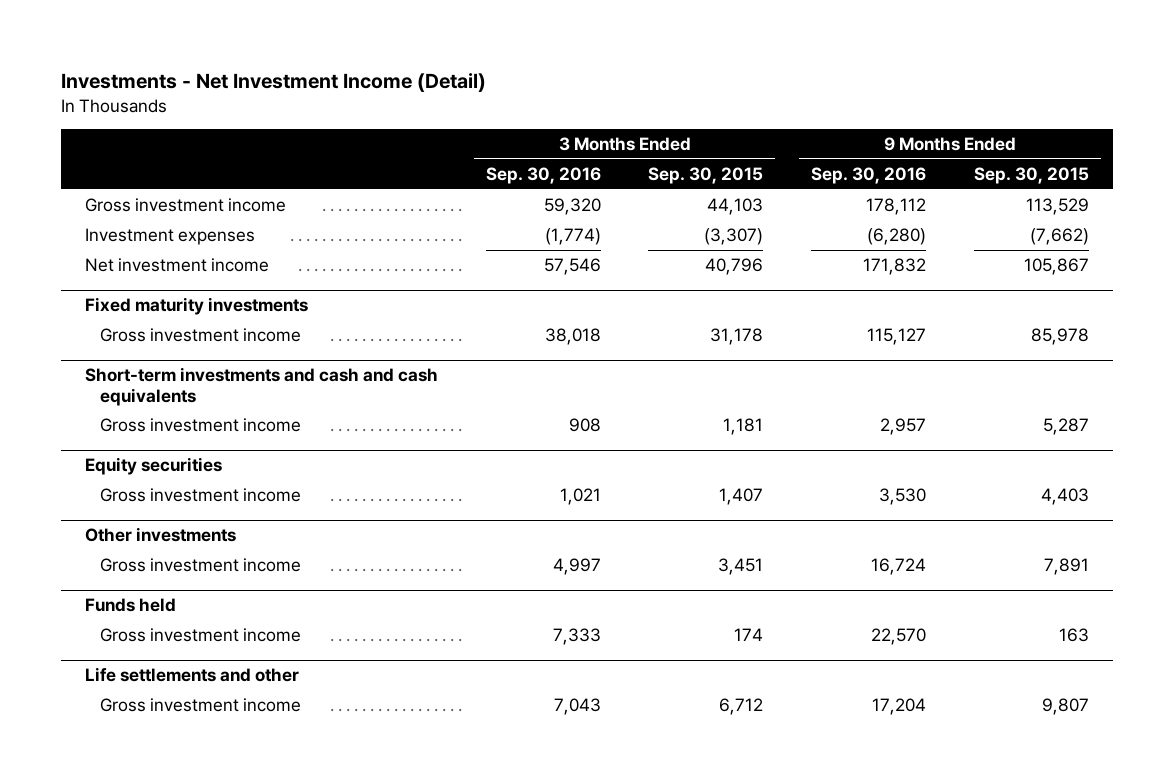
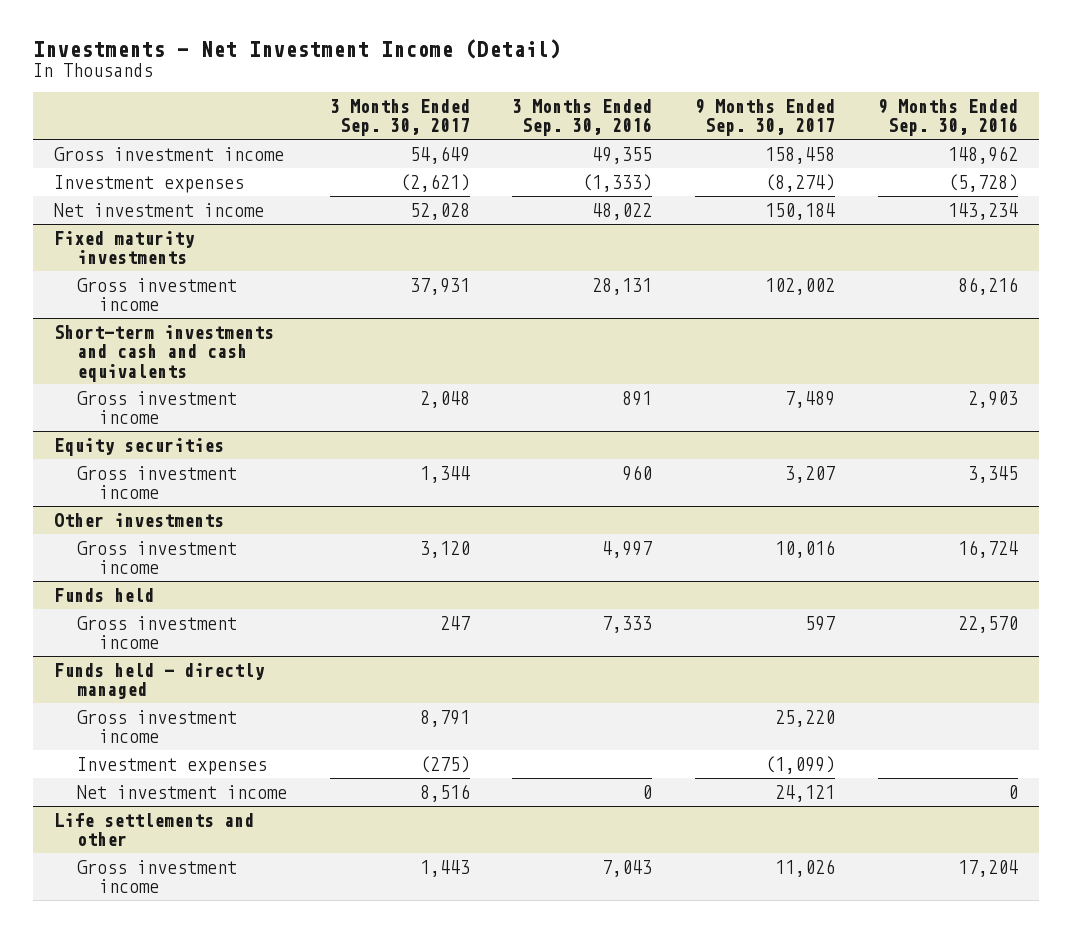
- | 3 Months Ended Sep. 30, 2016 | 3 Months Ended Sep. 30, 2015 | 9 Months Ended Sep. 30, 2016 | 9 Months Ended Sep. 30, 2015
+ | 3 Months Ended Sep. 30, 2017 | 3 Months Ended Sep. 30, 2016 | 9 Months Ended Sep. 30, 2017 | 9 Months Ended Sep. 30, 2016
- Gross investment income | 59,320 | 44,103 | 178,112 | 113,529
- Investment expenses | (1,774) | (3,307) | (6,280) | (7,662)
- Net investment income | 57,546 | 40,796 | 171,832 | 105,867
+ Gross investment income | 54,649 | 49,355 | 158,458 | 148,962
+ Investment expenses | (2,621) | (1,333) | (8,274) | (5,728)
+ Net investment income | 52,028 | 48,022 | 150,184 | 143,234
@ Fixed maturity investments
- Gross investment income | 38,018 | 31,178 | 115,127 | 85,978
+ Gross investment income | 37,931 | 28,131 | 102,002 | 86,216
@ Short-term investments and cash and cash equivalents
- Gross investment income | 908 | 1,181 | 2,957 | 5,287
+ Gross investment income | 2,048 | 891 | 7,489 | 2,903
@ Equity securities
- Gross investment income | 1,021 | 1,407 | 3,530 | 4,403
+ Gross investment income | 1,344 | 960 | 3,207 | 3,345
+ Funds held - directly managed
+ Gross investment income | 8,791 | | 25,220 |
+ Investment expenses | (275) | | (1,099) |
+ Net investment income | 8,516 | 0 | 24,121 | 0

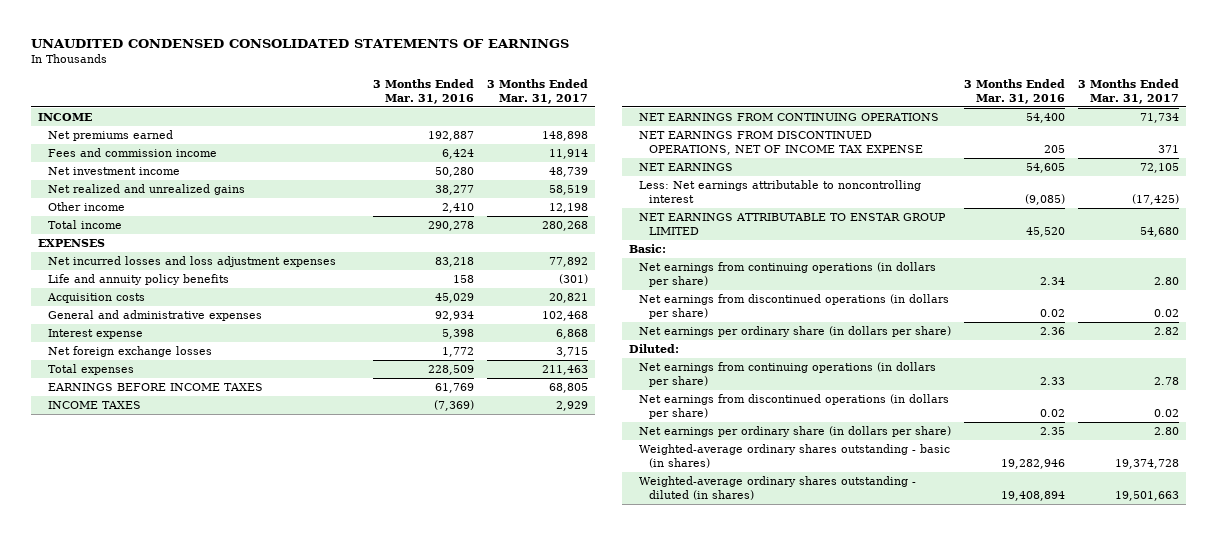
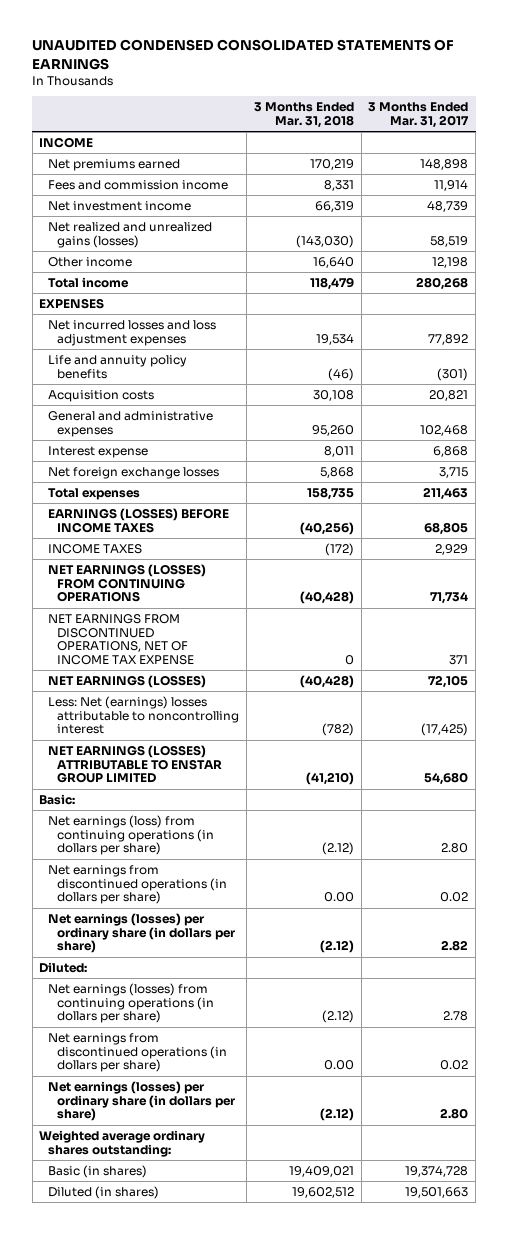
- | 3 Months Ended Mar. 31, 2016 | 3 Months Ended Mar. 31, 2017
+ | 3 Months Ended Mar. 31, 2018 | 3 Months Ended Mar. 31, 2017
- Net realized and unrealized gains | 38,277 | 58,519
+ Net realized and unrealized gains (losses) | (143,030) | 58,519
- EARNINGS BEFORE INCOME TAXES | 61,769 | 68,805
+ EARNINGS (LOSSES) BEFORE INCOME TAXES | (40,256) | 68,805
- NET EARNINGS FROM CONTINUING OPERATIONS | 54,400 | 71,734
+ NET EARNINGS (LOSSES) FROM CONTINUING OPERATIONS | (40,428) | 71,734
- NET EARNINGS | 54,605 | 72,105
- Less: Net earnings attributable to noncontrolling interest | (9,085) | (17,425)
- NET EARNINGS ATTRIBUTABLE TO ENSTAR GROUP LIMITED | 45,520 | 54,680
+ NET EARNINGS (LOSSES) | (40,428) | 72,105
+ Less: Net (earnings) losses attributable to noncontrolling interest | (782) | (17,425)
+ NET EARNINGS (LOSSES) ATTRIBUTABLE TO ENSTAR GROUP LIMITED | (41,210) | 54,680
- Net earnings from continuing operations (in dollars per share) | 2.34 | 2.80
+ Net earnings (loss) from continuing operations (in dollars per share) | (2.12) | 2.80
- Net earnings per ordinary share (in dollars per share) | 2.36 | 2.82
+ Net earnings (losses) per ordinary share (in dollars per share) | (2.12) | 2.82
- Net earnings from continuing operations (in dollars per share) | 2.33 | 2.78
+ Net earnings (losses) from continuing operations (in dollars per share) | (2.12) | 2.78
- Net earnings per ordinary share (in dollars per share) | 2.35 | 2.80
- Weighted-average ordinary shares outstanding - basic (in shares) | 19,282,946 | 19,374,728
- Weighted-average ordinary shares outstanding - diluted (in shares) | 19,408,894 | 19,501,663
+ Net earnings (losses) per ordinary share (in dollars per share) | (2.12) | 2.80
+ Weighted average ordinary shares outstanding:
+ Basic (in shares) | 19,409,021 | 19,374,728
+ Diluted (in shares) | 19,602,512 | 19,501,663

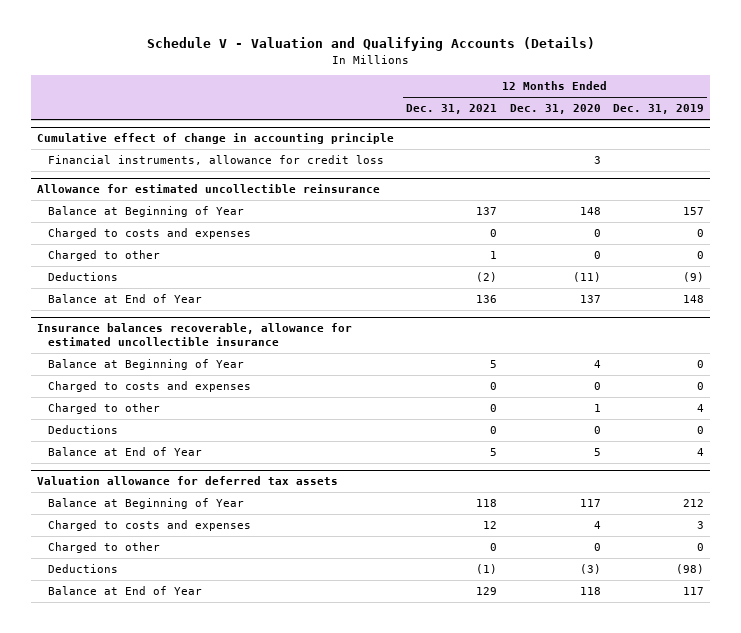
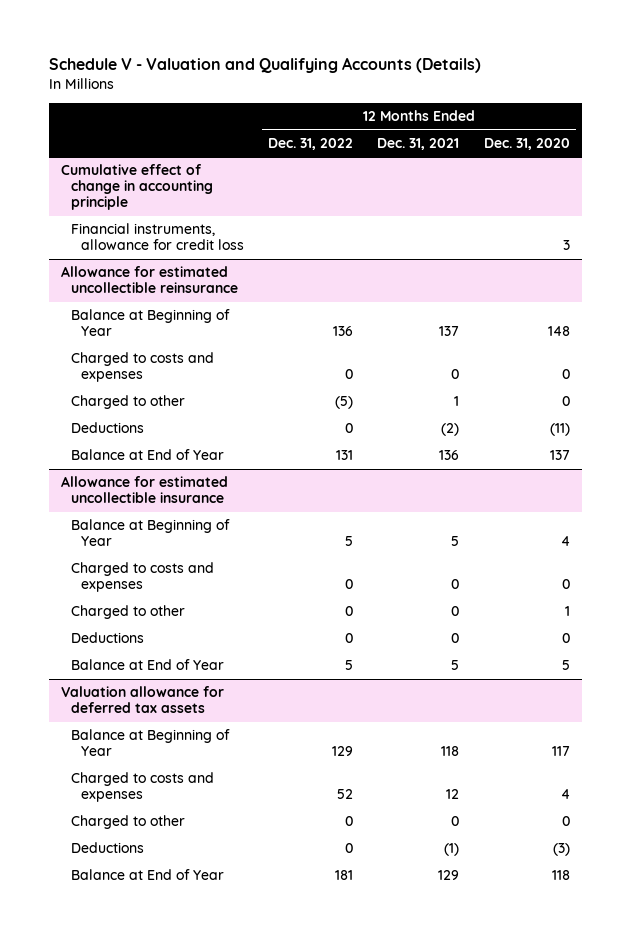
- | 12 Months Ended Dec. 31, 2021 | 12 Months Ended Dec. 31, 2020 | 12 Months Ended Dec. 31, 2019
+ | 12 Months Ended Dec. 31, 2022 | 12 Months Ended Dec. 31, 2021 | 12 Months Ended Dec. 31, 2020
- Insurance balances recoverable, allowance for estimated uncollectible insurance
+ Allowance for estimated uncollectible insurance

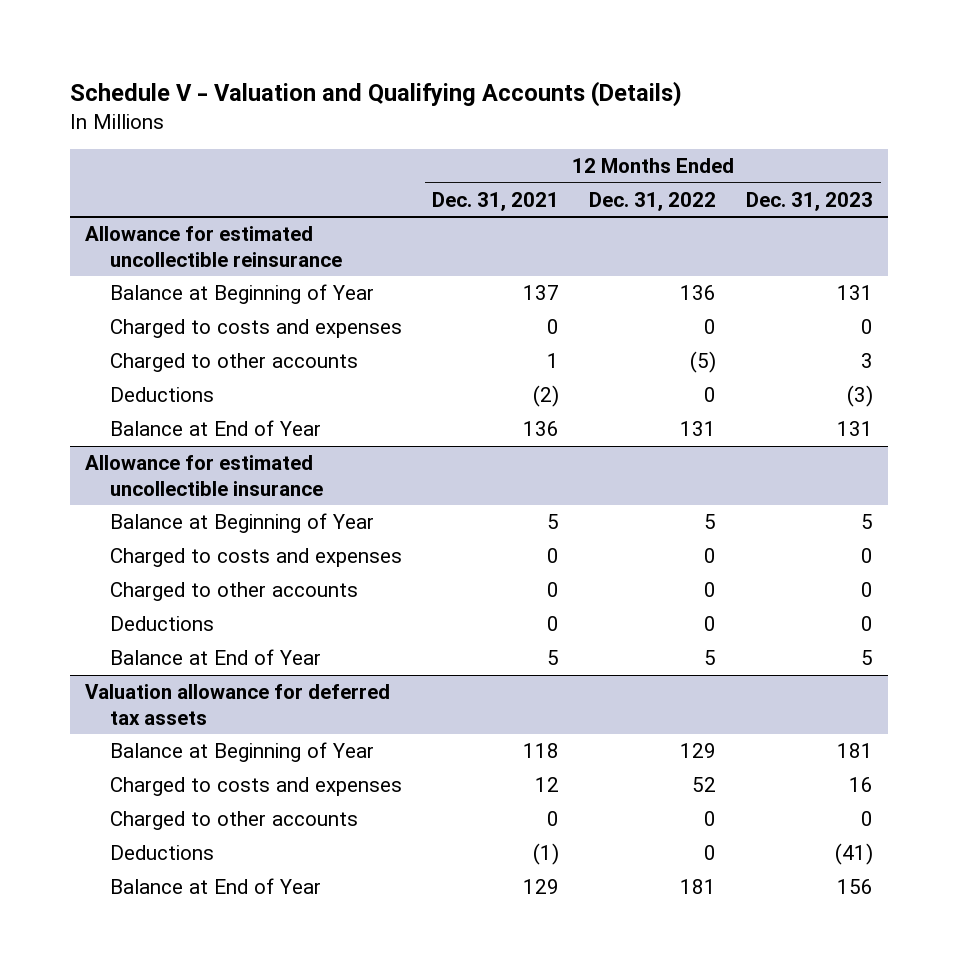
- | 12 Months Ended Dec. 31, 2022 | 12 Months Ended Dec. 31, 2021 | 12 Months Ended Dec. 31, 2020
+ | 12 Months Ended Dec. 31, 2021 | 12 Months Ended Dec. 31, 2022 | 12 Months Ended Dec. 31, 2023
- Cumulative effect of change in accounting principle
- Financial instruments, allowance for credit loss | | | 3
@ Allowance for estimated uncollectible reinsurance
- Charged to other | (5) | 1 | 0
+ Charged to other accounts | 1 | (5) | 3
@ Allowance for estimated uncollectible insurance
- Charged to other | 0 | 0 | 1
+ Charged to other accounts | 0 | 0 | 0
@ Valuation allowance for deferred tax assets
- Charged to other | 0 | 0 | 0
+ Charged to other accounts | 0 | 0 | 0

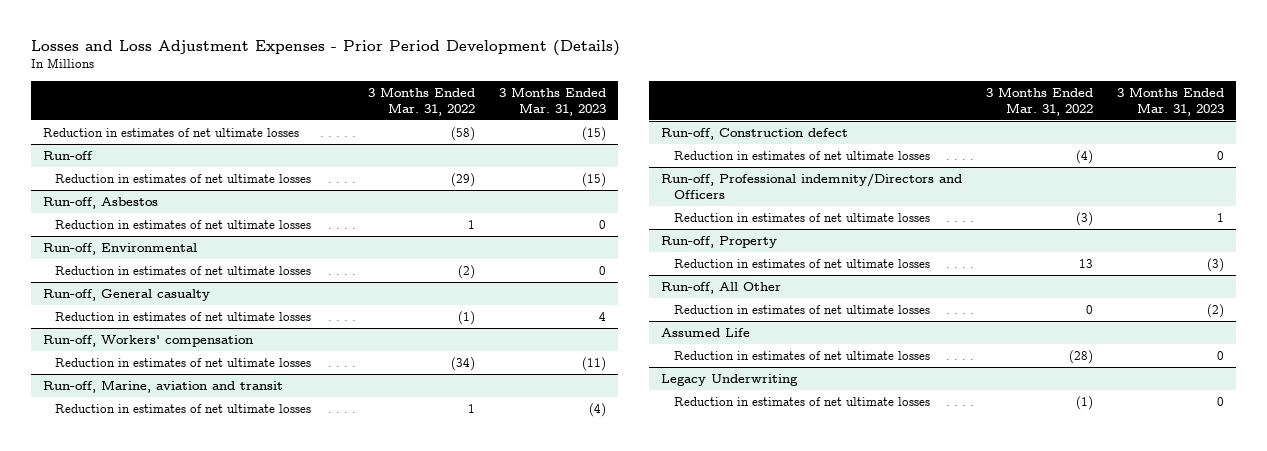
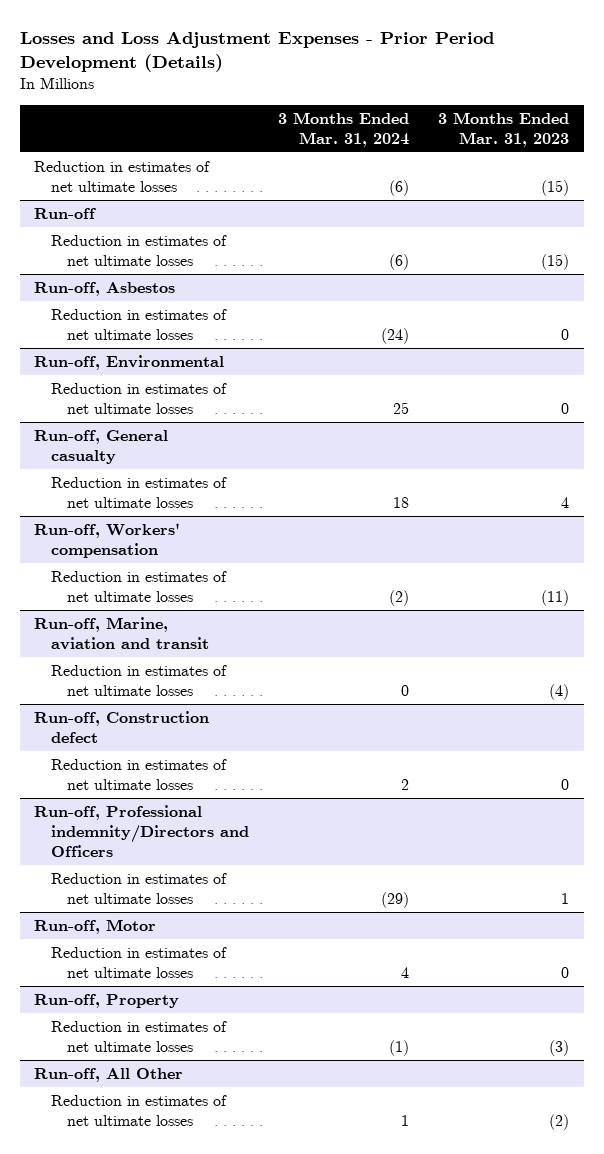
- | 3 Months Ended Mar. 31, 2022 | 3 Months Ended Mar. 31, 2023
+ | 3 Months Ended Mar. 31, 2024 | 3 Months Ended Mar. 31, 2023
+ Run-off, Motor
+ Reduction in estimates of net ultimate losses | 4 | 0
- Assumed Life
- Reduction in estimates of net ultimate losses | (28) | 0
- Legacy Underwriting
- Reduction in estimates of net ultimate losses | (1) | 0

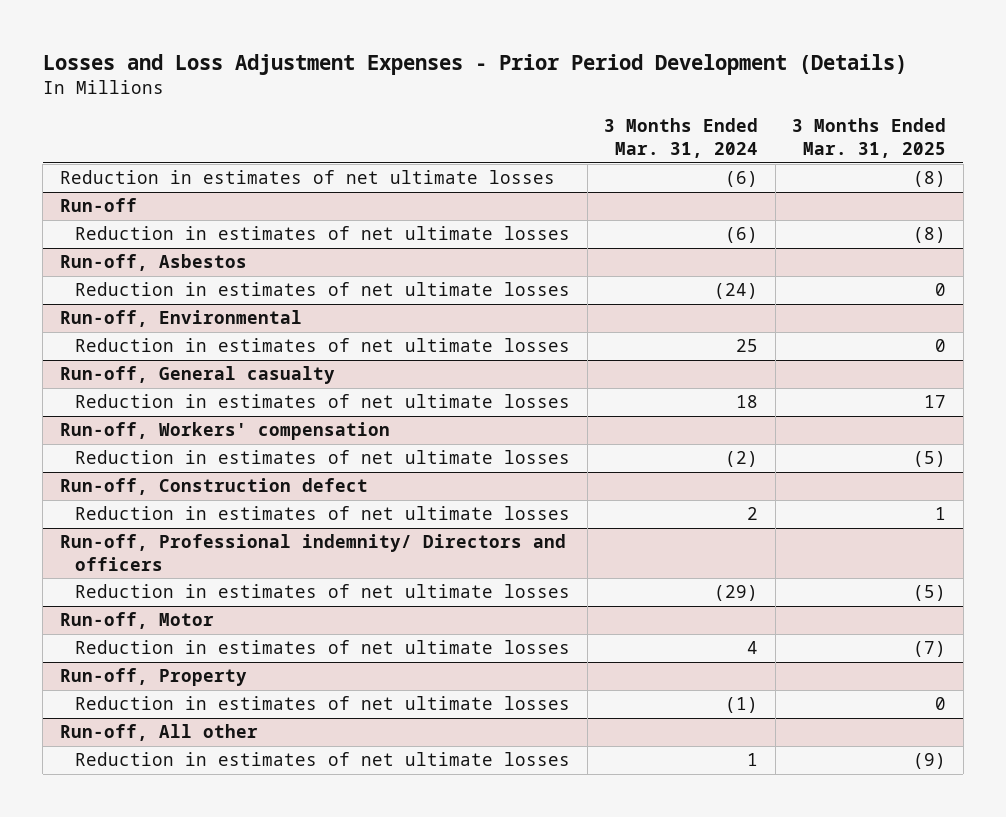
- | 3 Months Ended Mar. 31, 2024 | 3 Months Ended Mar. 31, 2023
+ | 3 Months Ended Mar. 31, 2024 | 3 Months Ended Mar. 31, 2025
- Run-off, Marine, aviation and transit
- Reduction in estimates of net ultimate losses | 0 | (4)
- Run-off, Professional indemnity/Directors and Officers
+ Run-off, Professional indemnity/ Directors and officers
- Run-off, All Other
+ Run-off, All other

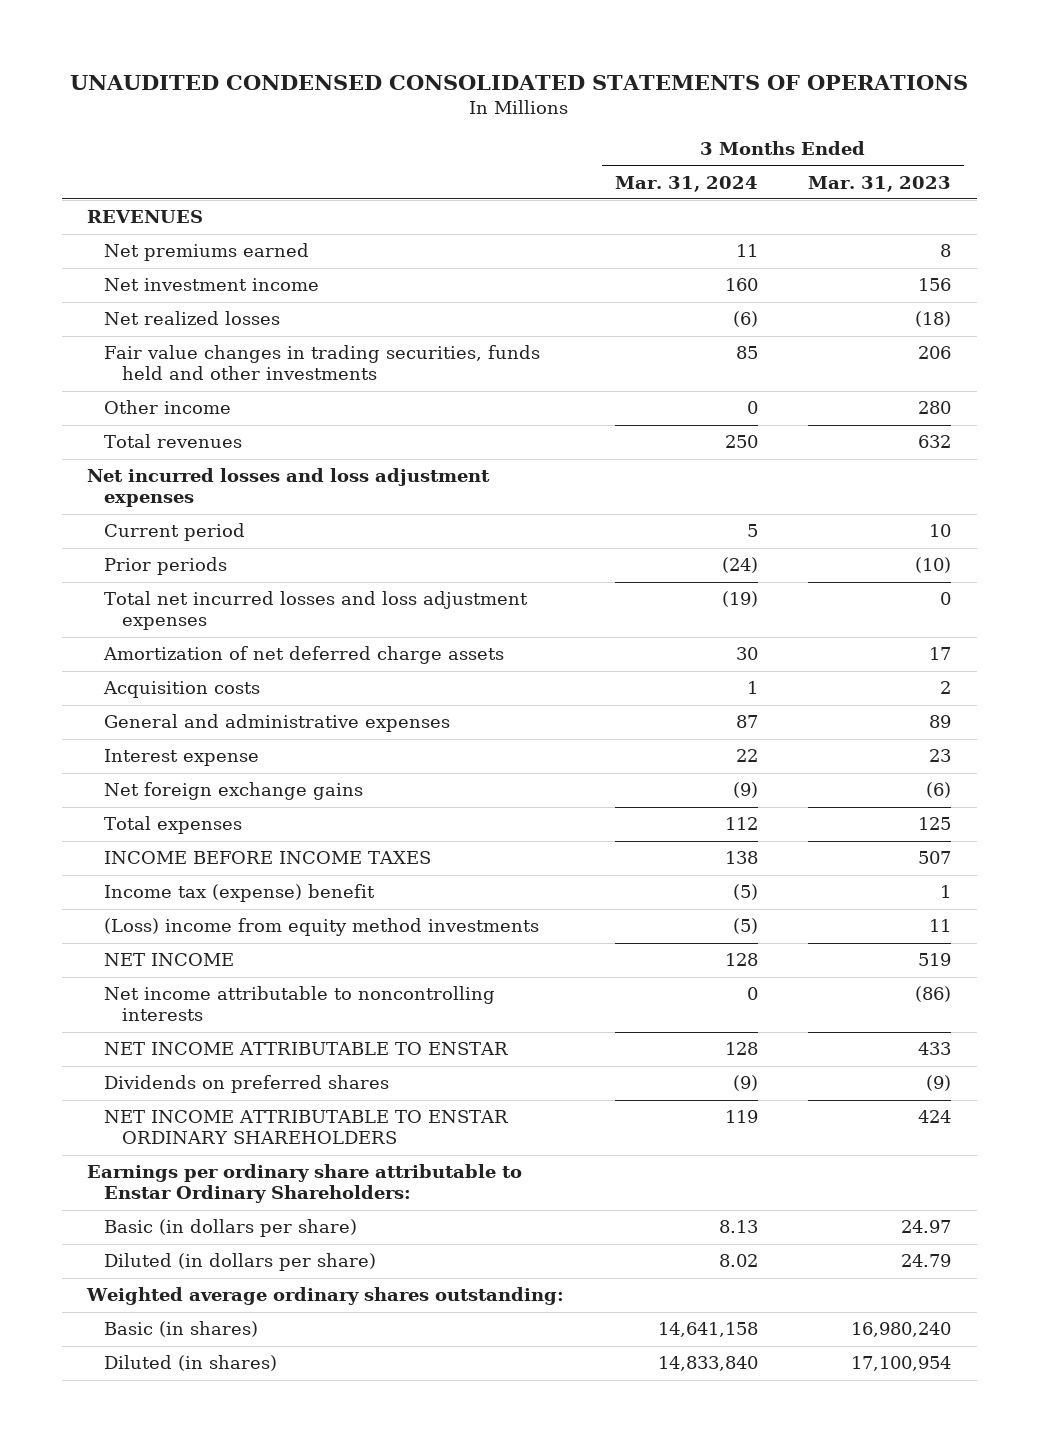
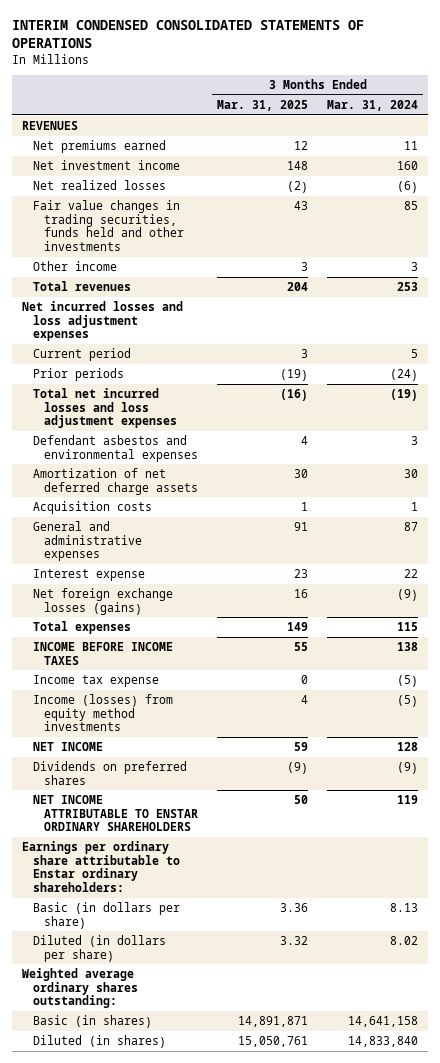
- UNAUDITED CONDENSED CONSOLIDATED STATEMENTS OF OPERATIONS
+ INTERIM CONDENSED CONSOLIDATED STATEMENTS OF OPERATIONS
- | 3 Months Ended Mar. 31, 2024 | 3 Months Ended Mar. 31, 2023
+ | 3 Months Ended Mar. 31, 2025 | 3 Months Ended Mar. 31, 2024
- Other income | 0 | 280
- Total revenues | 250 | 632
+ Other income | 3 | 3
+ Total revenues | 204 | 253
+ Defendant asbestos and environmental expenses | 4 | 3
- Net foreign exchange gains | (9) | (6)
- Total expenses | 112 | 125
+ Net foreign exchange losses (gains) | 16 | (9)
+ Total expenses | 149 | 115
- Income tax (expense) benefit | (5) | 1
- (Loss) income from equity method investments | (5) | 11
+ Income tax expense | 0 | (5)
+ Income (losses) from equity method investments | 4 | (5)
- Net income attributable to noncontrolling interests | 0 | (86)
- NET INCOME ATTRIBUTABLE TO ENSTAR | 128 | 433
- Earnings per ordinary share attributable to Enstar Ordinary Shareholders:
+ Earnings per ordinary share attributable to Enstar ordinary shareholders:

